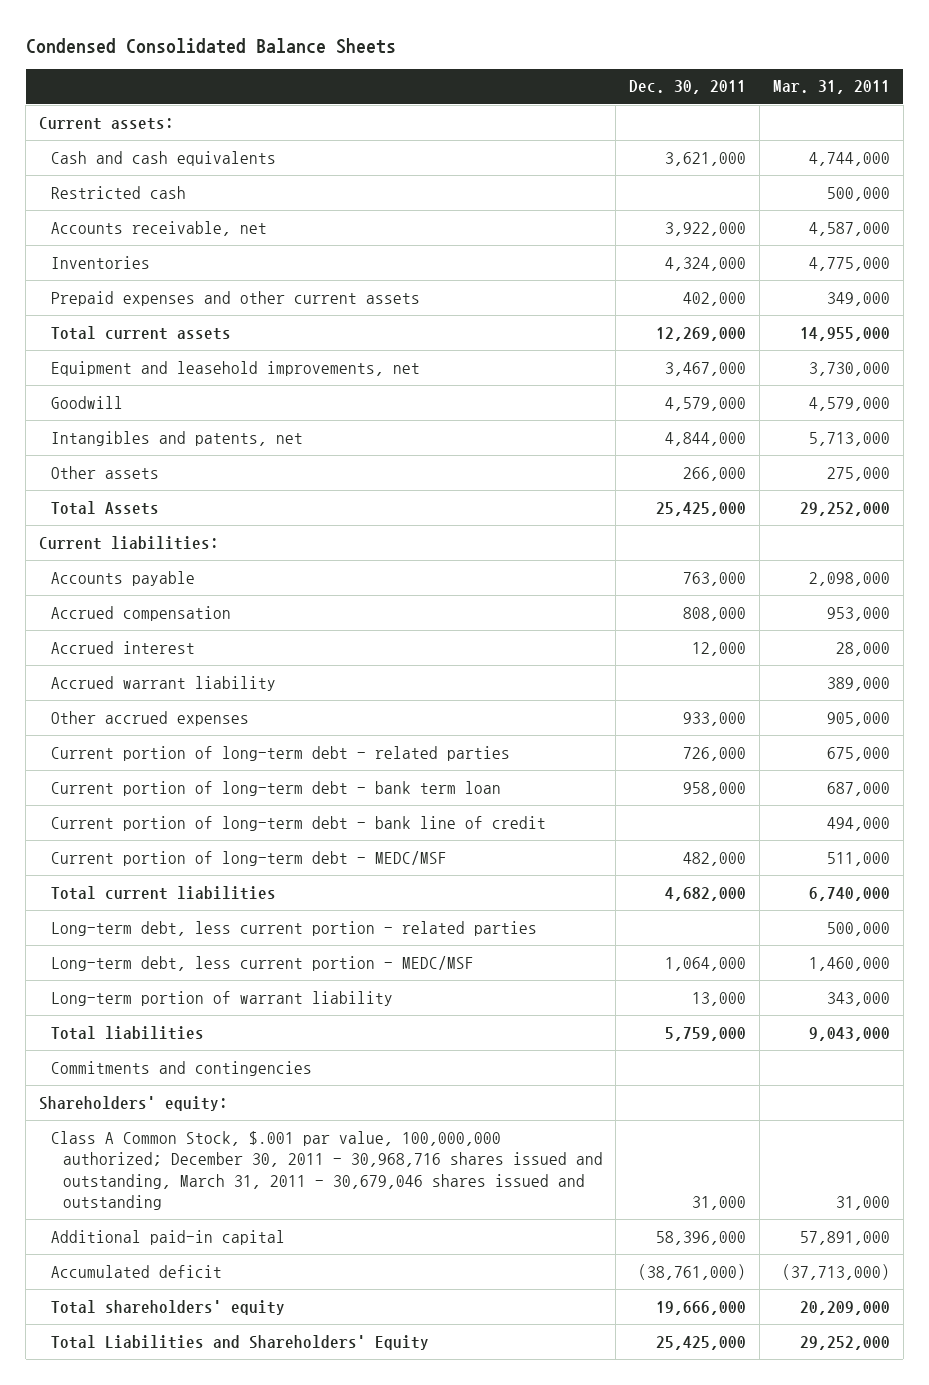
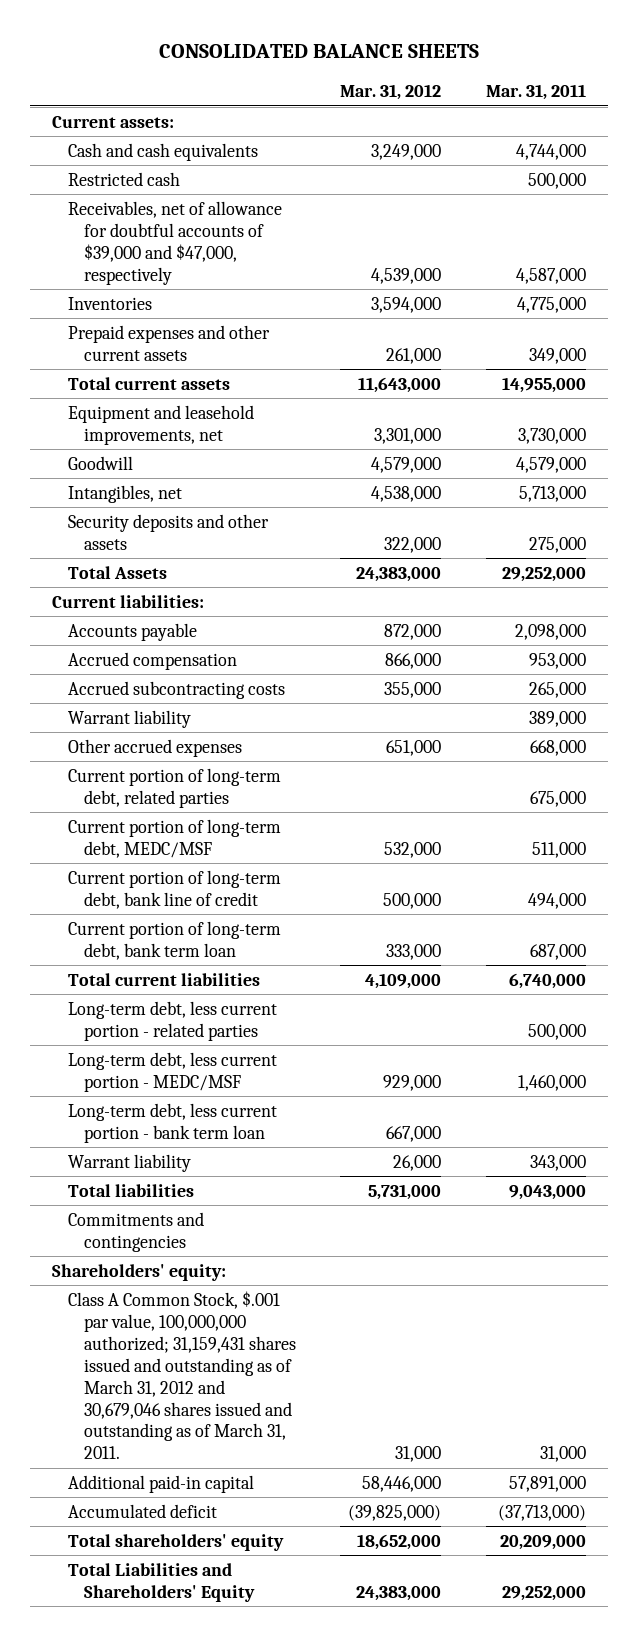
- Condensed Consolidated Balance Sheets
+ CONSOLIDATED BALANCE SHEETS
- | Dec. 30, 2011 | Mar. 31, 2011
+ | Mar. 31, 2012 | Mar. 31, 2011
- Accounts receivable, net | 3,922,000 | 4,587,000
+ Receivables, net of allowance for doubtful accounts of $39,000 and $47,000, respectively | 4,539,000 | 4,587,000
- Intangibles and patents, net | 4,844,000 | 5,713,000
- Other assets | 266,000 | 275,000
+ Intangibles, net | 4,538,000 | 5,713,000
+ Security deposits and other assets | 322,000 | 275,000
- Accrued interest | 12,000 | 28,000
- Accrued warrant liability | | 389,000
- Other accrued expenses | 933,000 | 905,000
- Current portion of long-term debt - related parties | 726,000 | 675,000
- Current portion of long-term debt - bank term loan | 958,000 | 687,000
- Current portion of long-term debt - bank line of credit | | 494,000
- Current portion of long-term debt - MEDC/MSF | 482,000 | 511,000
+ Accrued subcontracting costs | 355,000 | 265,000
+ Warrant liability | | 389,000
+ Other accrued expenses | 651,000 | 668,000
+ Current portion of long-term debt, related parties | | 675,000
+ Current portion of long-term debt, MEDC/MSF | 532,000 | 511,000
+ Current portion of long-term debt, bank line of credit | 500,000 | 494,000
+ Current portion of long-term debt, bank term loan | 333,000 | 687,000
- Long-term portion of warrant liability | 13,000 | 343,000
+ Long-term debt, less current portion - bank term loan | 667,000 |
+ Warrant liability | 26,000 | 343,000
- Class A Common Stock, $.001 par value, 100,000,000 authorized; December 30, 2011 - 30,968,716 shares issued and outstanding, March 31, 2011 - 30,679,046 shares issued and outstanding | 31,000 | 31,000
+ Class A Common Stock, $.001 par value, 100,000,000 authorized; 31,159,431 shares issued and outstanding as of March 31, 2012 and 30,679,046 shares issued and outstanding as of March 31, 2011. | 31,000 | 31,000

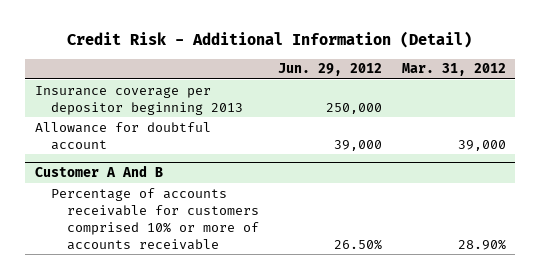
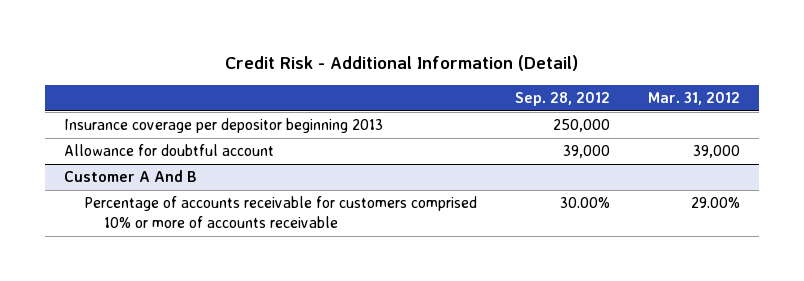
- | Jun. 29, 2012 | Mar. 31, 2012
+ | Sep. 28, 2012 | Mar. 31, 2012
@ Customer A And B
- Percentage of accounts receivable for customers comprised 10% or more of accounts receivable | 26.50% | 28.90%
+ Percentage of accounts receivable for customers comprised 10% or more of accounts receivable | 30.00% | 29.00%

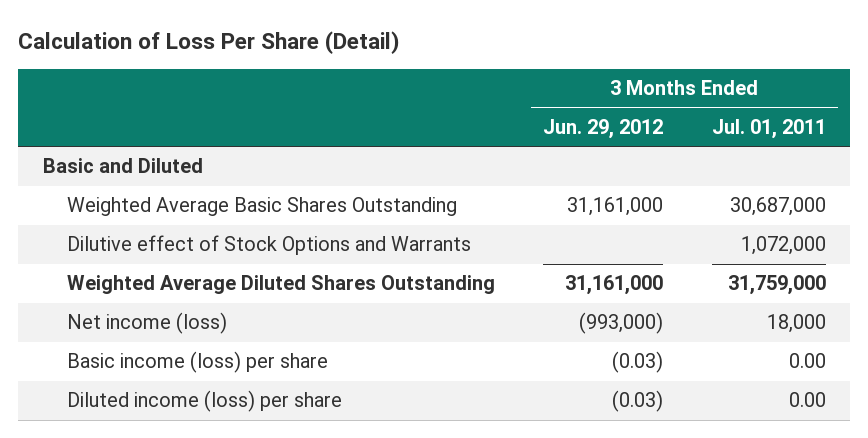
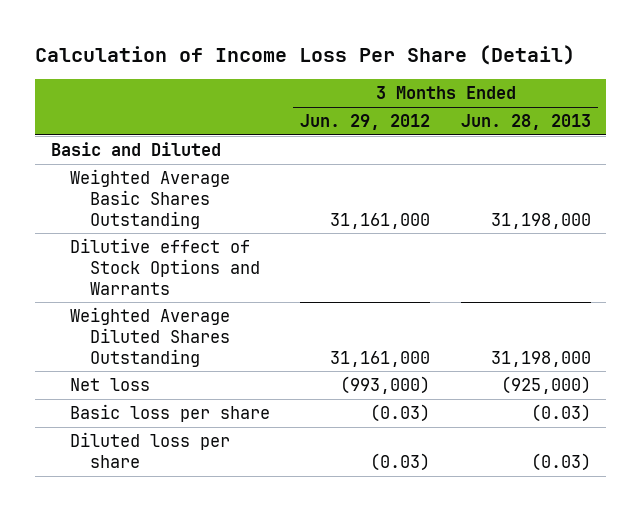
- Calculation of Loss Per Share (Detail)
+ Calculation of Income Loss Per Share (Detail)
- | 3 Months Ended Jun. 29, 2012 | 3 Months Ended Jul. 01, 2011
+ | 3 Months Ended Jun. 29, 2012 | 3 Months Ended Jun. 28, 2013
- Net income (loss) | (993,000) | 18,000
- Basic income (loss) per share | (0.03) | 0.00
- Diluted income (loss) per share | (0.03) | 0.00
+ Net loss | (993,000) | (925,000)
+ Basic loss per share | (0.03) | (0.03)
+ Diluted loss per share | (0.03) | (0.03)

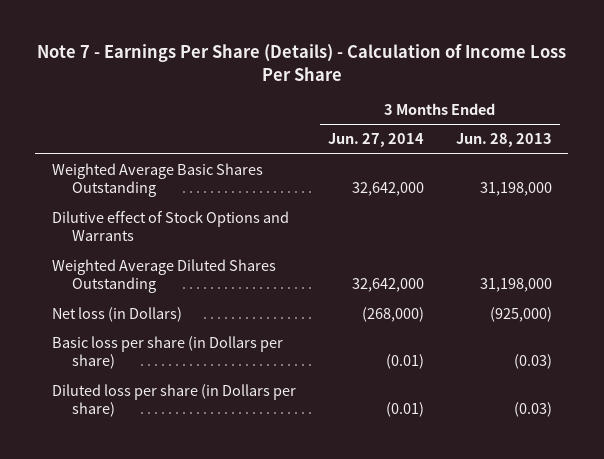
- Calculation of Income Loss Per Share (Detail)
+ Note 7 - Earnings Per Share (Details) - Calculation of Income Loss Per Share
- | 3 Months Ended Jun. 29, 2012 | 3 Months Ended Jun. 28, 2013
+ | 3 Months Ended Jun. 27, 2014 | 3 Months Ended Jun. 28, 2013
- Basic and Diluted
- Net loss | (993,000) | (925,000)
- Basic loss per share | (0.03) | (0.03)
- Diluted loss per share | (0.03) | (0.03)
+ Net loss (in Dollars) | (268,000) | (925,000)
+ Basic loss per share (in Dollars per share) | (0.01) | (0.03)
+ Diluted loss per share (in Dollars per share) | (0.01) | (0.03)

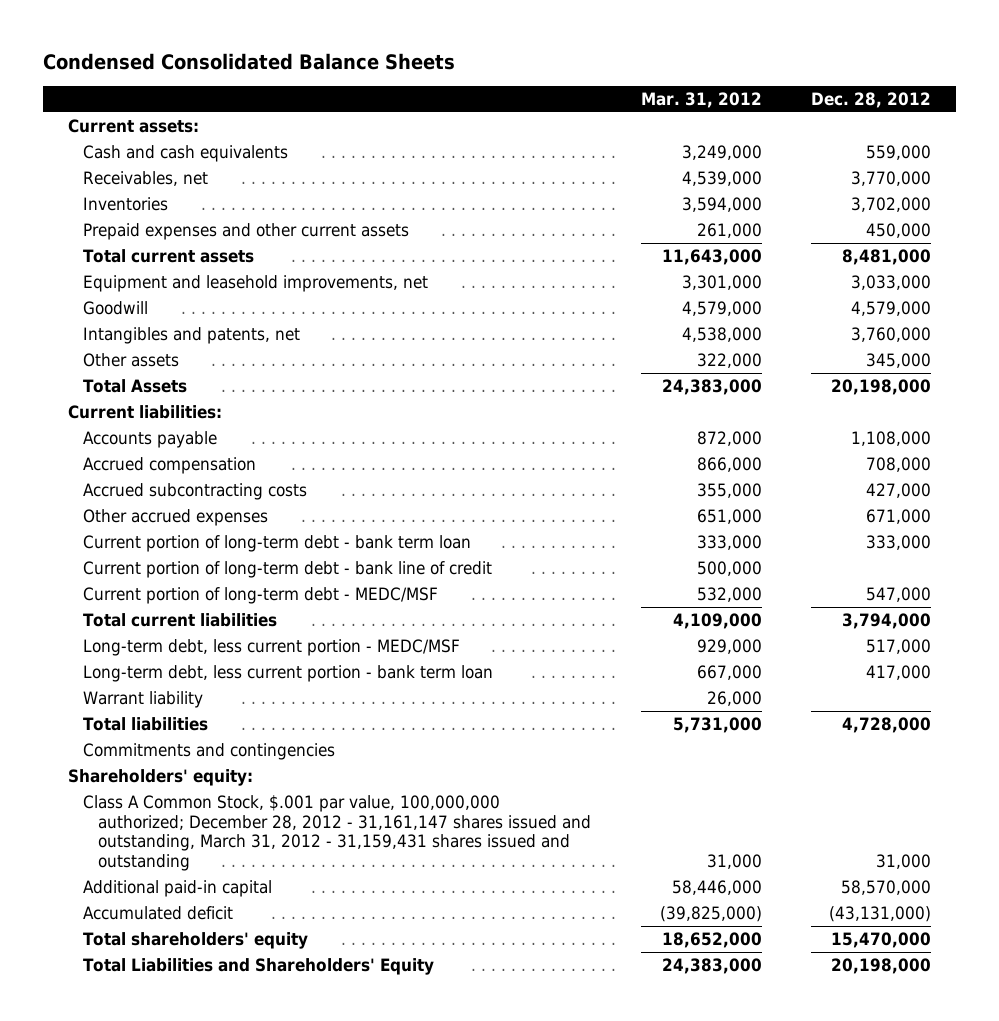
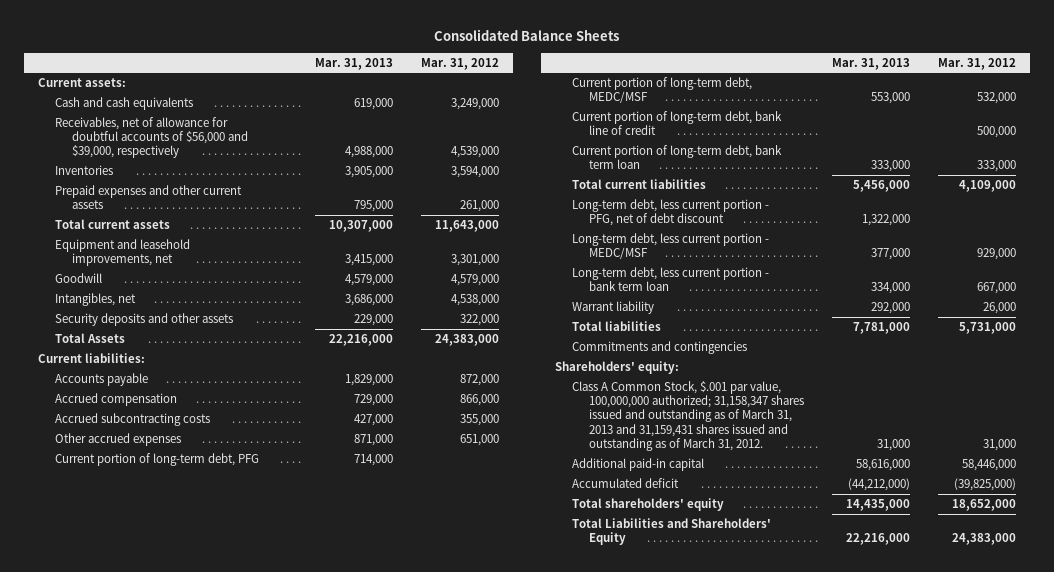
- Condensed Consolidated Balance Sheets
+ Consolidated Balance Sheets
- | Mar. 31, 2012 | Dec. 28, 2012
+ | Mar. 31, 2013 | Mar. 31, 2012
- Receivables, net | 4,539,000 | 3,770,000
+ Receivables, net of allowance for doubtful accounts of $56,000 and $39,000, respectively | 4,988,000 | 4,539,000
- Intangibles and patents, net | 4,538,000 | 3,760,000
- Other assets | 322,000 | 345,000
+ Intangibles, net | 3,686,000 | 4,538,000
+ Security deposits and other assets | 229,000 | 322,000
- Current portion of long-term debt - bank term loan | 333,000 | 333,000
- Current portion of long-term debt - bank line of credit | 500,000 |
- Current portion of long-term debt - MEDC/MSF | 532,000 | 547,000
+ Current portion of long-term debt, PFG | 714,000 |
+ Current portion of long-term debt, MEDC/MSF | 553,000 | 532,000
+ Current portion of long-term debt, bank line of credit | | 500,000
+ Current portion of long-term debt, bank term loan | 333,000 | 333,000
+ Long-term debt, less current portion - PFG, net of debt discount | 1,322,000 |
- Class A Common Stock, $.001 par value, 100,000,000 authorized; December 28, 2012 - 31,161,147 shares issued and outstanding, March 31, 2012 - 31,159,431 shares issued and outstanding | 31,000 | 31,000
+ Class A Common Stock, $.001 par value, 100,000,000 authorized; 31,158,347 shares issued and outstanding as of March 31, 2013 and 31,159,431 shares issued and outstanding as of March 31, 2012. | 31,000 | 31,000

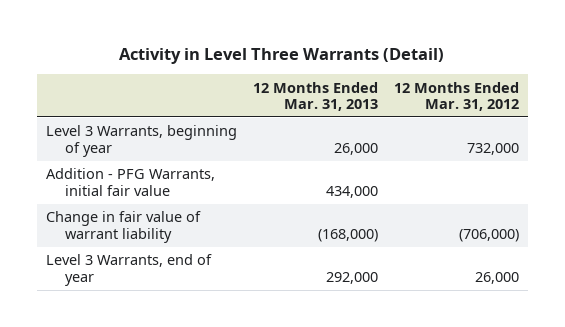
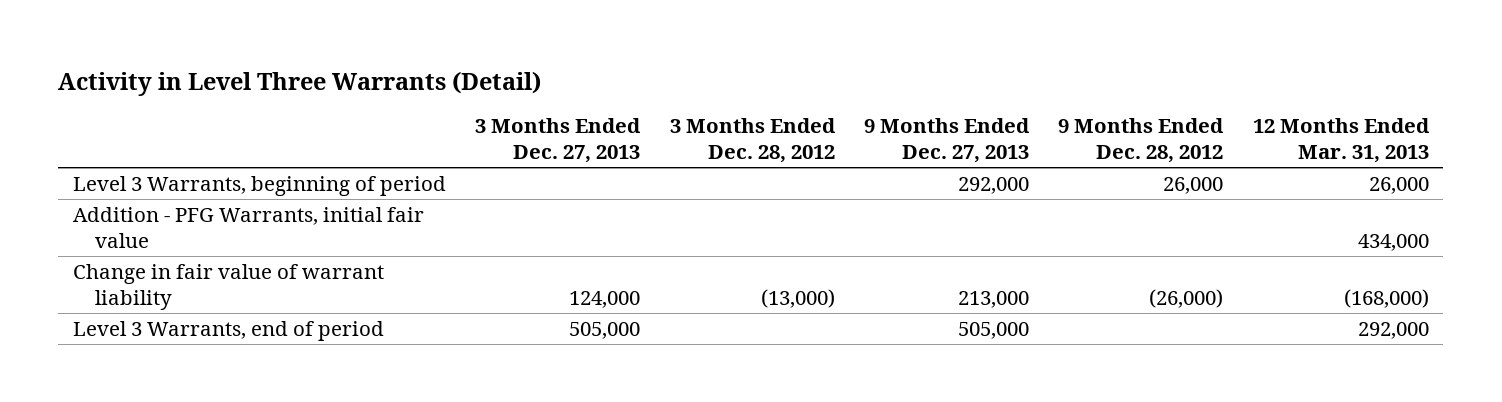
- | 12 Months Ended Mar. 31, 2013 | 12 Months Ended Mar. 31, 2012
+ | 3 Months Ended Dec. 27, 2013 | 3 Months Ended Dec. 28, 2012 | 9 Months Ended Dec. 27, 2013 | 9 Months Ended Dec. 28, 2012 | 12 Months Ended Mar. 31, 2013
- Level 3 Warrants, beginning of year | 26,000 | 732,000
+ Level 3 Warrants, beginning of period | | | 292,000 | 26,000 | 26,000
- Level 3 Warrants, end of year | 292,000 | 26,000
+ Level 3 Warrants, end of period | 505,000 | | 505,000 | | 292,000

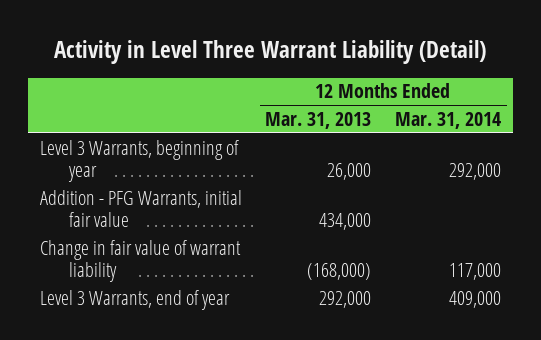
- Activity in Level Three Warrants (Detail)
+ Activity in Level Three Warrant Liability (Detail)
- | 3 Months Ended Dec. 27, 2013 | 3 Months Ended Dec. 28, 2012 | 9 Months Ended Dec. 27, 2013 | 9 Months Ended Dec. 28, 2012 | 12 Months Ended Mar. 31, 2013
+ | 12 Months Ended Mar. 31, 2013 | 12 Months Ended Mar. 31, 2014
- Level 3 Warrants, beginning of period | | | 292,000 | 26,000 | 26,000
+ Level 3 Warrants, beginning of year | 26,000 | 292,000
- Level 3 Warrants, end of period | 505,000 | | 505,000 | | 292,000
+ Level 3 Warrants, end of year | 292,000 | 409,000

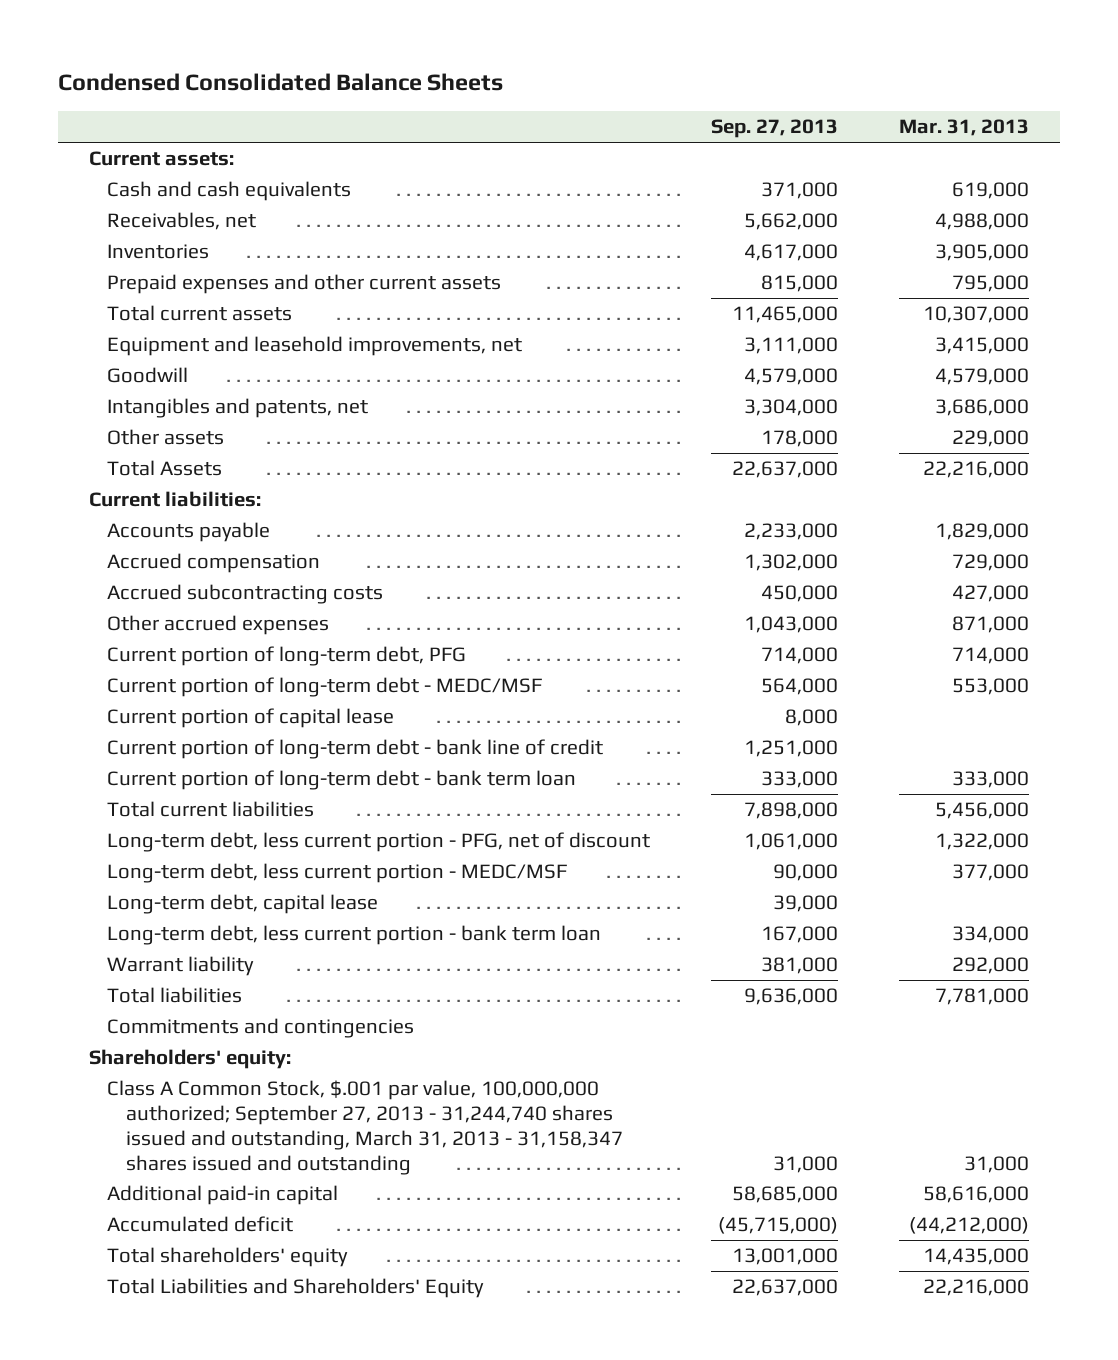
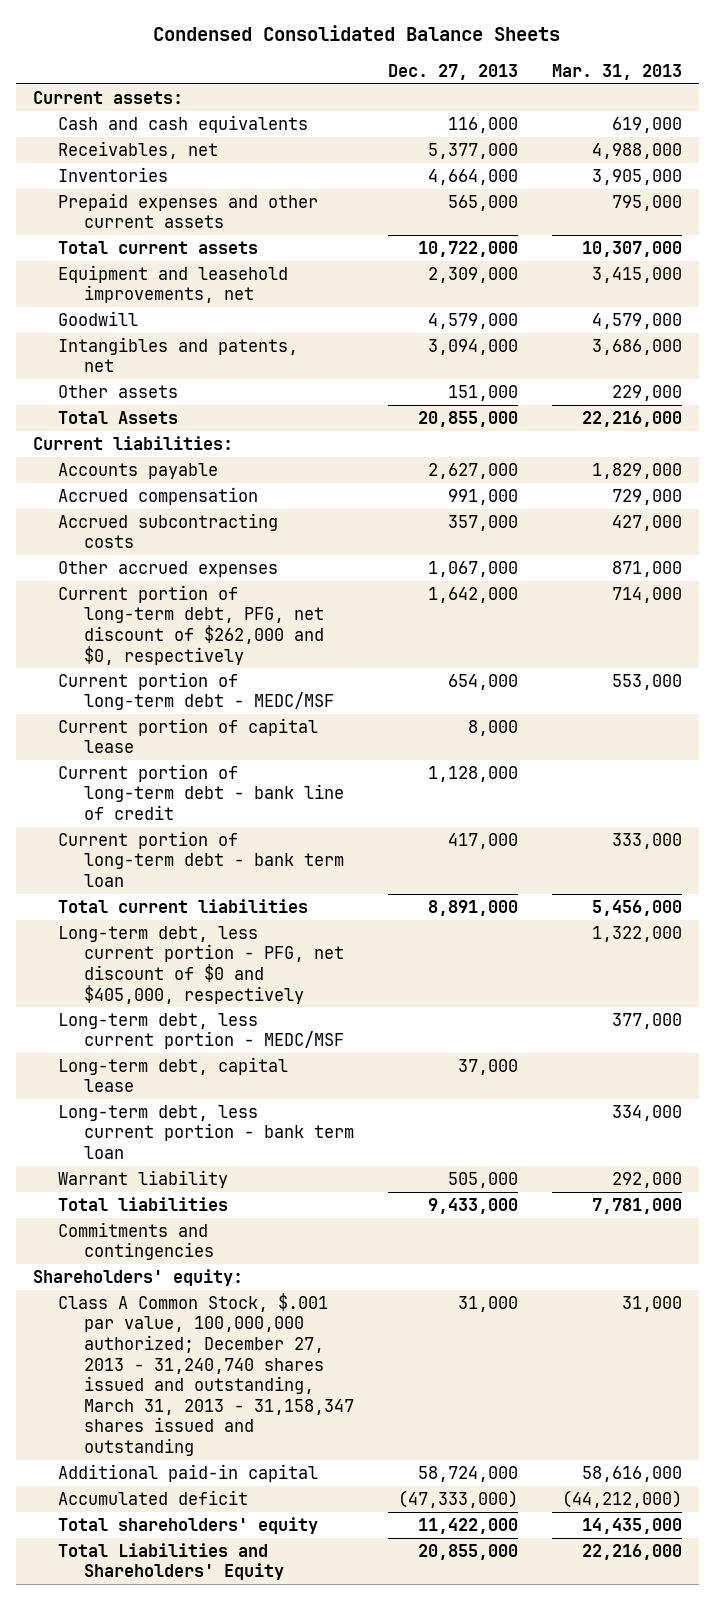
- | Sep. 27, 2013 | Mar. 31, 2013
+ | Dec. 27, 2013 | Mar. 31, 2013
- Current portion of long-term debt, PFG | 714,000 | 714,000
+ Current portion of long-term debt, PFG, net discount of $262,000 and $0, respectively | 1,642,000 | 714,000
- Long-term debt, less current portion - PFG, net of discount | 1,061,000 | 1,322,000
+ Long-term debt, less current portion - PFG, net discount of $0 and $405,000, respectively | | 1,322,000
- Class A Common Stock, $.001 par value, 100,000,000 authorized; September 27, 2013 - 31,244,740 shares issued and outstanding, March 31, 2013 - 31,158,347 shares issued and outstanding | 31,000 | 31,000
+ Class A Common Stock, $.001 par value, 100,000,000 authorized; December 27, 2013 - 31,240,740 shares issued and outstanding, March 31, 2013 - 31,158,347 shares issued and outstanding | 31,000 | 31,000

